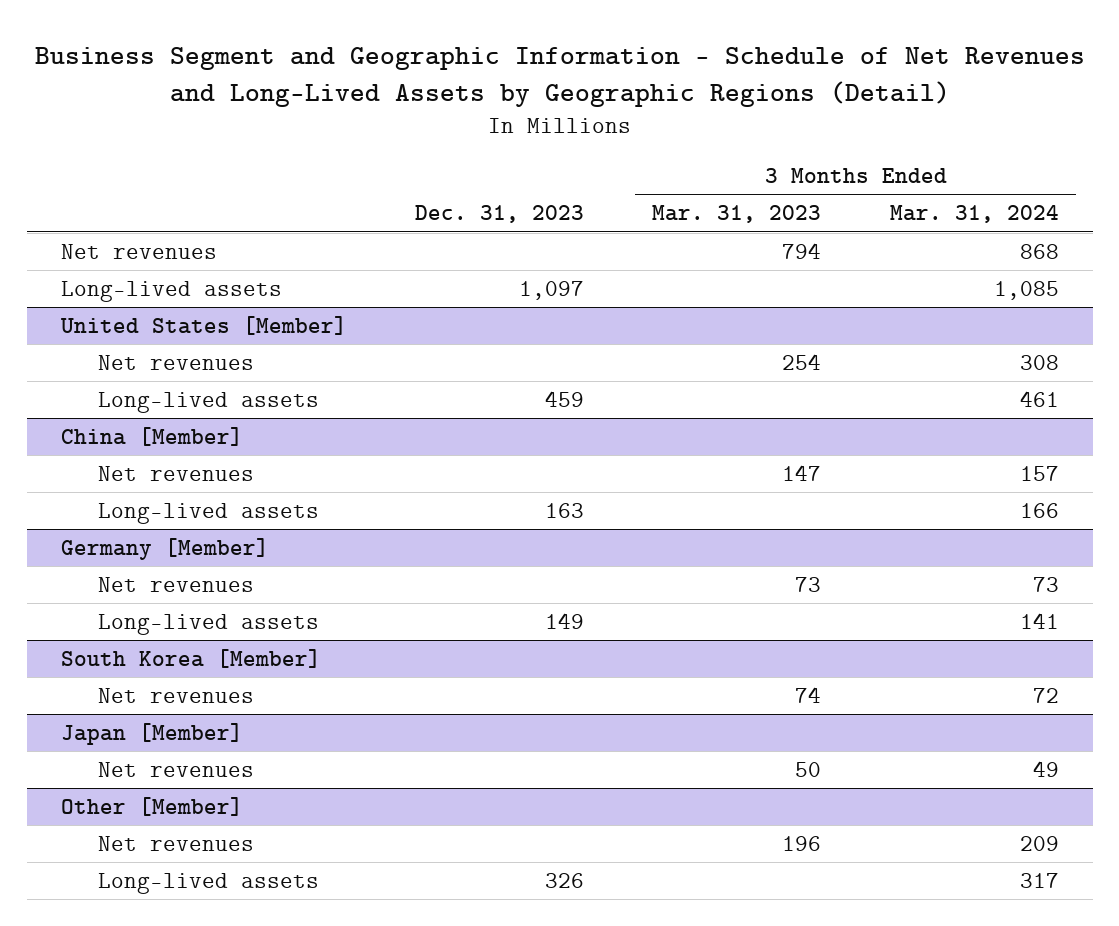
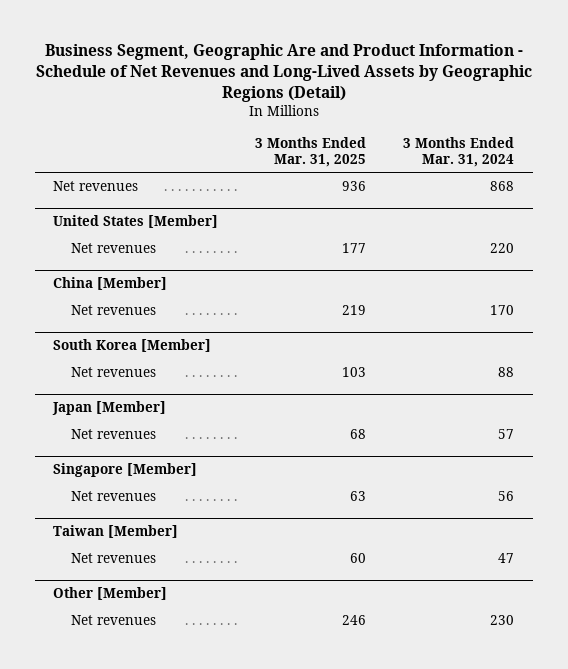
- Business Segment and Geographic Information - Schedule of Net Revenues and Long-Lived Assets by Geographic Regions (Detail)
+ Business Segment, Geographic Are and Product Information - Schedule of Net Revenues and Long-Lived Assets by Geographic Regions (Detail)
- | Dec. 31, 2023 | 3 Months Ended Mar. 31, 2023 | 3 Months Ended Mar. 31, 2024
+ | 3 Months Ended Mar. 31, 2025 | 3 Months Ended Mar. 31, 2024
- Long-lived assets | 1,097 | | 1,085
@ United States [Member]
- Net revenues | | 254 | 308
- Long-lived assets | 459 | | 461
+ Net revenues | 177 | 220
@ China [Member]
- Net revenues | | 147 | 157
- Long-lived assets | 163 | | 166
- Germany [Member]
- Net revenues | | 73 | 73
- Long-lived assets | 149 | | 141
@ China [Member]
+ Net revenues | 219 | 170
@ South Korea [Member]
- Net revenues | | 74 | 72
+ Net revenues | 103 | 88
@ Japan [Member]
- Net revenues | | 50 | 49
+ Net revenues | 68 | 57
+ Singapore [Member]
+ Net revenues | 63 | 56
+ Taiwan [Member]
+ Net revenues | 60 | 47
@ Other [Member]
- Net revenues | | 196 | 209
- Long-lived assets | 326 | | 317
+ Net revenues | 246 | 230

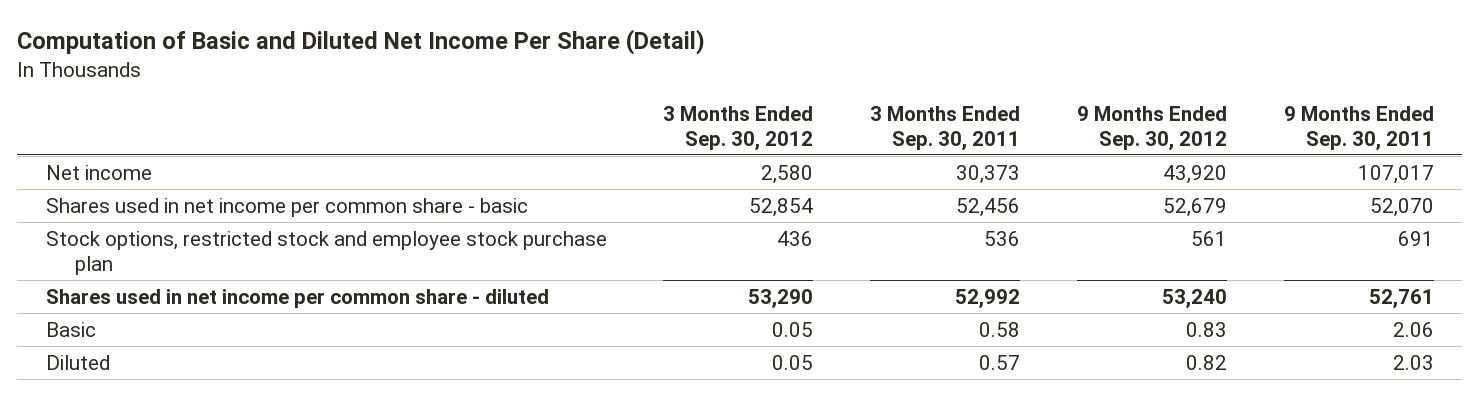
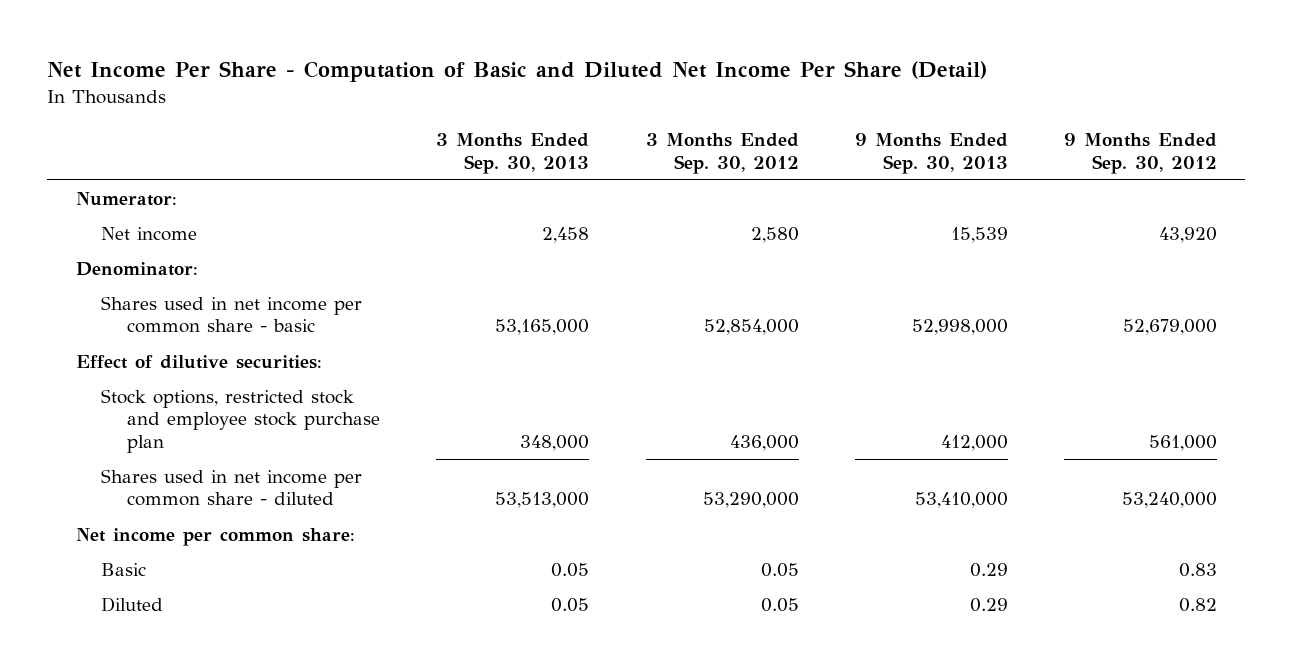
- Computation of Basic and Diluted Net Income Per Share (Detail)
+ Net Income Per Share - Computation of Basic and Diluted Net Income Per Share (Detail)
- | 3 Months Ended Sep. 30, 2012 | 3 Months Ended Sep. 30, 2011 | 9 Months Ended Sep. 30, 2012 | 9 Months Ended Sep. 30, 2011
+ | 3 Months Ended Sep. 30, 2013 | 3 Months Ended Sep. 30, 2012 | 9 Months Ended Sep. 30, 2013 | 9 Months Ended Sep. 30, 2012
+ Numerator:
- Shares used in net income per common share - basic | 52,854 | 52,456 | 52,679 | 52,070
- Stock options, restricted stock and employee stock purchase plan | 436 | 536 | 561 | 691
- Shares used in net income per common share - diluted | 53,290 | 52,992 | 53,240 | 52,761
+ Denominator:
+ Shares used in net income per common share - basic | 53,165,000 | 52,854,000 | 52,998,000 | 52,679,000
+ Effect of dilutive securities:
+ Stock options, restricted stock and employee stock purchase plan | 348,000 | 436,000 | 412,000 | 561,000
+ Shares used in net income per common share - diluted | 53,513,000 | 53,290,000 | 53,410,000 | 53,240,000
+ Net income per common share:

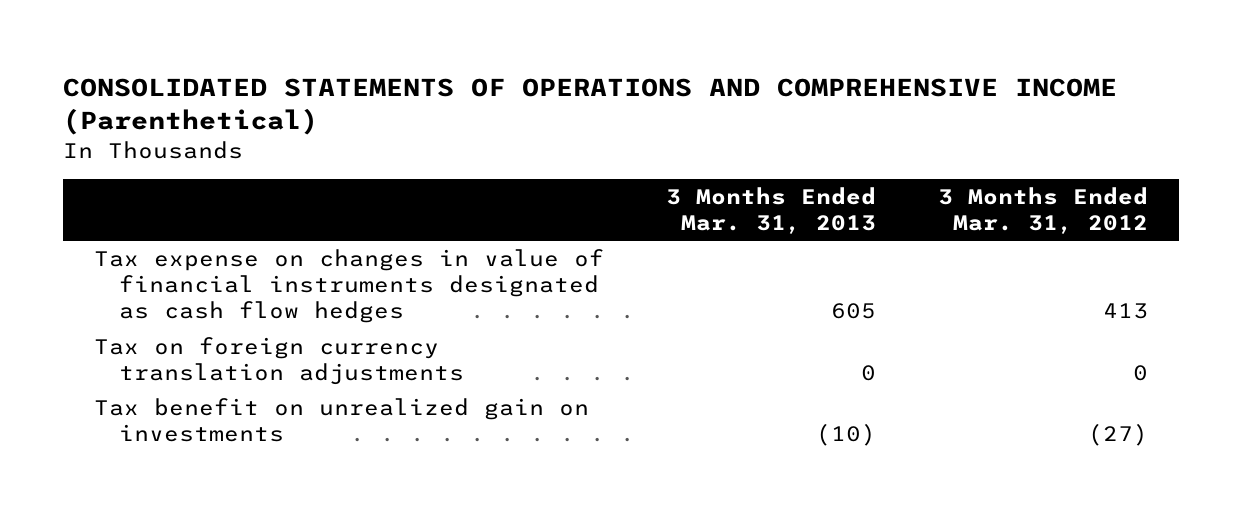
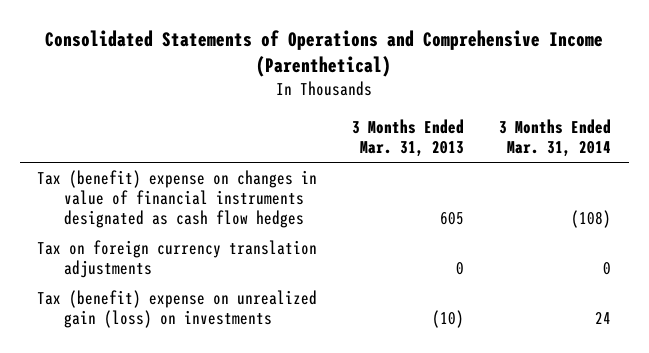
- CONSOLIDATED STATEMENTS OF OPERATIONS AND COMPREHENSIVE INCOME (Parenthetical)
+ Consolidated Statements of Operations and Comprehensive Income (Parenthetical)
- | 3 Months Ended Mar. 31, 2013 | 3 Months Ended Mar. 31, 2012
+ | 3 Months Ended Mar. 31, 2013 | 3 Months Ended Mar. 31, 2014
- Tax expense on changes in value of financial instruments designated as cash flow hedges | 605 | 413
+ Tax (benefit) expense on changes in value of financial instruments designated as cash flow hedges | 605 | (108)
- Tax benefit on unrealized gain on investments | (10) | (27)
+ Tax (benefit) expense on unrealized gain (loss) on investments | (10) | 24

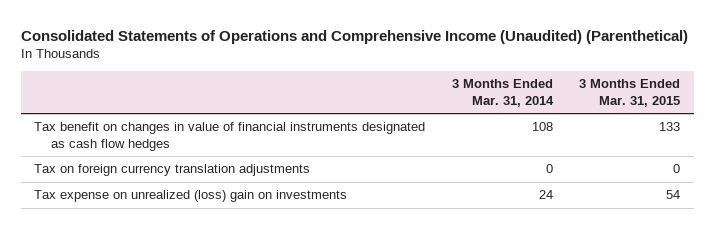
- Consolidated Statements of Operations and Comprehensive Income (Parenthetical)
+ Consolidated Statements of Operations and Comprehensive Income (Unaudited) (Parenthetical)
- | 3 Months Ended Mar. 31, 2013 | 3 Months Ended Mar. 31, 2014
+ | 3 Months Ended Mar. 31, 2014 | 3 Months Ended Mar. 31, 2015
- Tax (benefit) expense on changes in value of financial instruments designated as cash flow hedges | 605 | (108)
+ Tax benefit on changes in value of financial instruments designated as cash flow hedges | 108 | 133
- Tax (benefit) expense on unrealized gain (loss) on investments | (10) | 24
+ Tax expense on unrealized (loss) gain on investments | 24 | 54

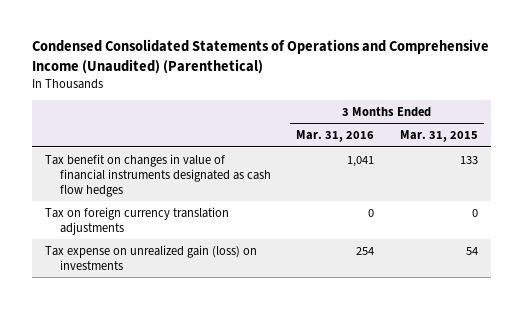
- Consolidated Statements of Operations and Comprehensive Income (Unaudited) (Parenthetical)
+ Condensed Consolidated Statements of Operations and Comprehensive Income (Unaudited) (Parenthetical)
- | 3 Months Ended Mar. 31, 2014 | 3 Months Ended Mar. 31, 2015
+ | 3 Months Ended Mar. 31, 2016 | 3 Months Ended Mar. 31, 2015
- Tax expense on unrealized (loss) gain on investments | 24 | 54
+ Tax expense on unrealized gain (loss) on investments | 254 | 54

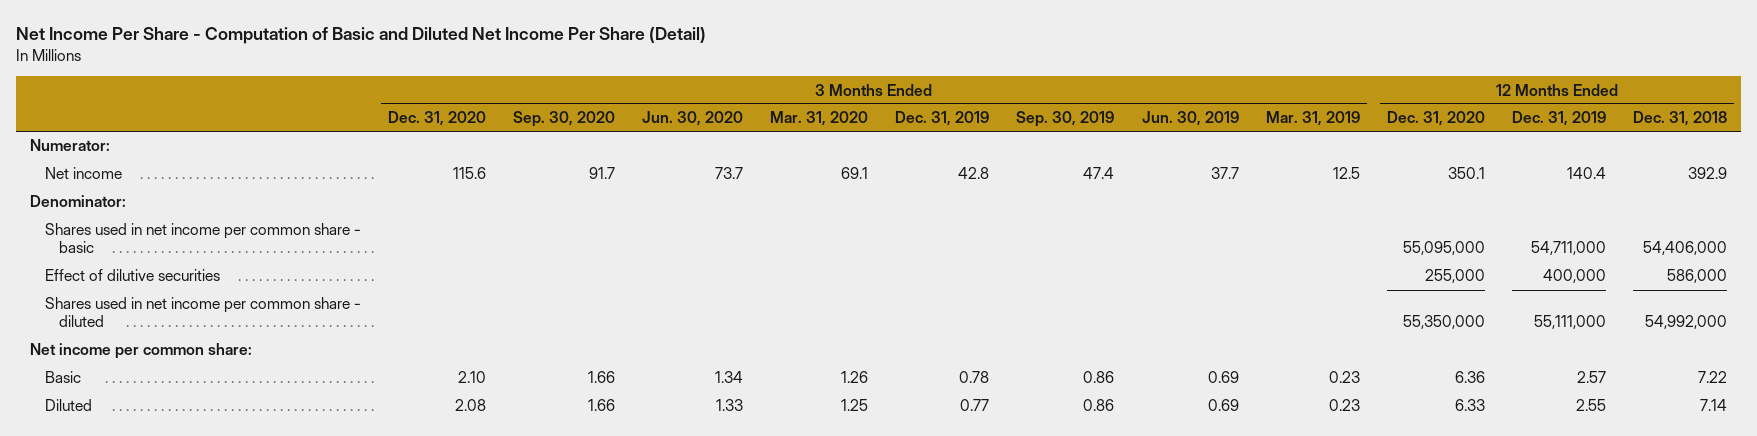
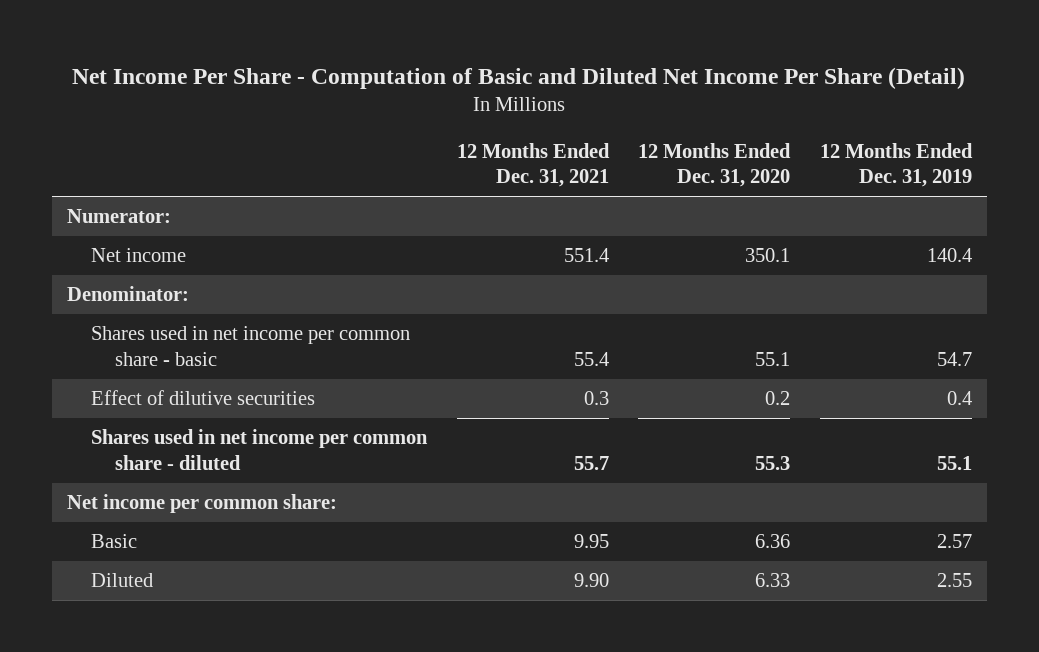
- | 3 Months Ended Dec. 31, 2020 | 3 Months Ended Sep. 30, 2020 | 3 Months Ended Jun. 30, 2020 | 3 Months Ended Mar. 31, 2020 | 3 Months Ended Dec. 31, 2019 | 3 Months Ended Sep. 30, 2019 | 3 Months Ended Jun. 30, 2019 | 3 Months Ended Mar. 31, 2019 | 12 Months Ended Dec. 31, 2020 | 12 Months Ended Dec. 31, 2019 | 12 Months Ended Dec. 31, 2018
+ | 12 Months Ended Dec. 31, 2021 | 12 Months Ended Dec. 31, 2020 | 12 Months Ended Dec. 31, 2019
- Shares used in net income per common share - basic | | | | | | | | | 55,095,000 | 54,711,000 | 54,406,000
- Effect of dilutive securities | | | | | | | | | 255,000 | 400,000 | 586,000
- Shares used in net income per common share - diluted | | | | | | | | | 55,350,000 | 55,111,000 | 54,992,000
+ Shares used in net income per common share - basic | 55.4 | 55.1 | 54.7
+ Effect of dilutive securities | 0.3 | 0.2 | 0.4
+ Shares used in net income per common share - diluted | 55.7 | 55.3 | 55.1

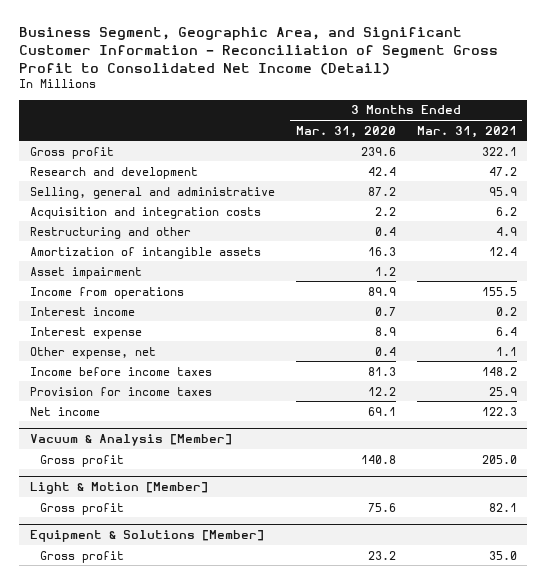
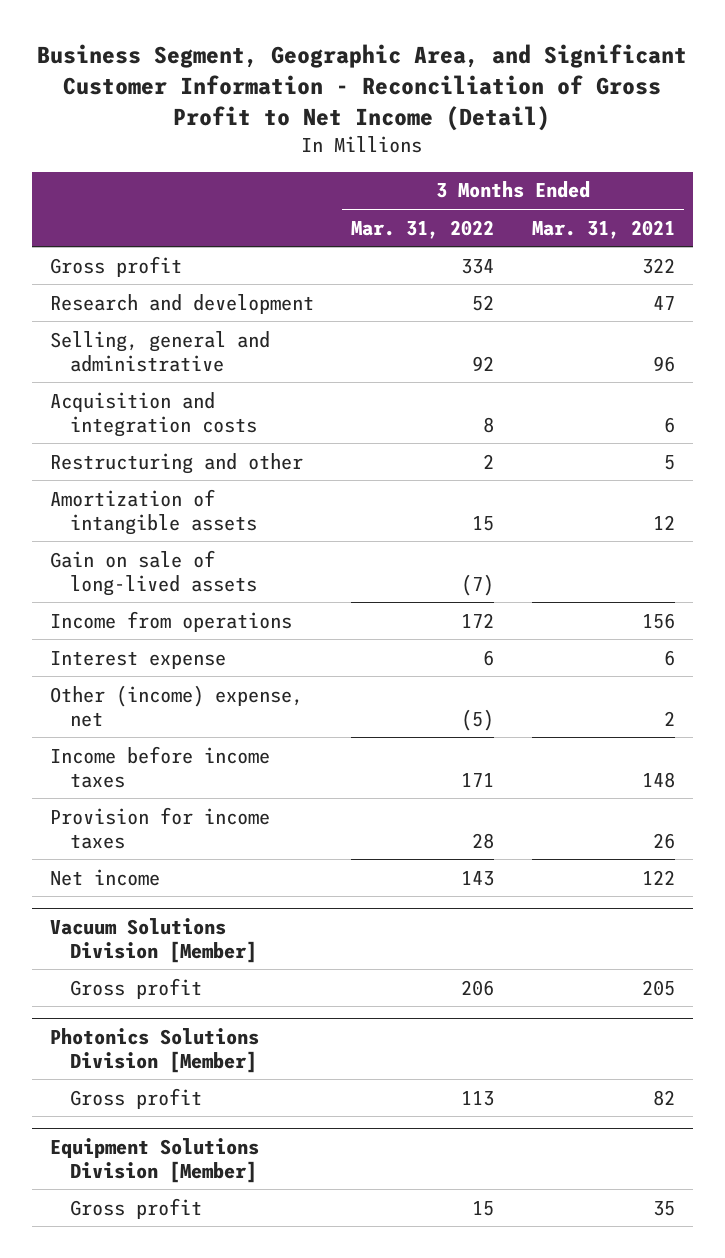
- Business Segment, Geographic Area, and Significant Customer Information - Reconciliation of Segment Gross Profit to Consolidated Net Income (Detail)
+ Business Segment, Geographic Area, and Significant Customer Information - Reconciliation of Gross Profit to Net Income (Detail)
- | 3 Months Ended Mar. 31, 2020 | 3 Months Ended Mar. 31, 2021
+ | 3 Months Ended Mar. 31, 2022 | 3 Months Ended Mar. 31, 2021
- Gross profit | 239.6 | 322.1
- Research and development | 42.4 | 47.2
- Selling, general and administrative | 87.2 | 95.9
- Acquisition and integration costs | 2.2 | 6.2
- Restructuring and other | 0.4 | 4.9
- Amortization of intangible assets | 16.3 | 12.4
- Asset impairment | 1.2 |
- Income from operations | 89.9 | 155.5
- Interest income | 0.7 | 0.2
- Interest expense | 8.9 | 6.4
- Other expense, net | 0.4 | 1.1
- Income before income taxes | 81.3 | 148.2
- Provision for income taxes | 12.2 | 25.9
- Net income | 69.1 | 122.3
- Vacuum & Analysis [Member]
- Gross profit | 140.8 | 205.0
- Light & Motion [Member]
- Gross profit | 75.6 | 82.1
- Equipment & Solutions [Member]
- Gross profit | 23.2 | 35.0
+ Gross profit | 334 | 322
+ Research and development | 52 | 47
+ Selling, general and administrative | 92 | 96
+ Acquisition and integration costs | 8 | 6
+ Restructuring and other | 2 | 5
+ Amortization of intangible assets | 15 | 12
+ Gain on sale of long-lived assets | (7) |
+ Income from operations | 172 | 156
+ Interest expense | 6 | 6
+ Other (income) expense, net | (5) | 2
+ Income before income taxes | 171 | 148
+ Provision for income taxes | 28 | 26
+ Net income | 143 | 122
+ Vacuum Solutions Division [Member]
+ Gross profit | 206 | 205
+ Photonics Solutions Division [Member]
+ Gross profit | 113 | 82
+ Equipment Solutions Division [Member]
+ Gross profit | 15 | 35

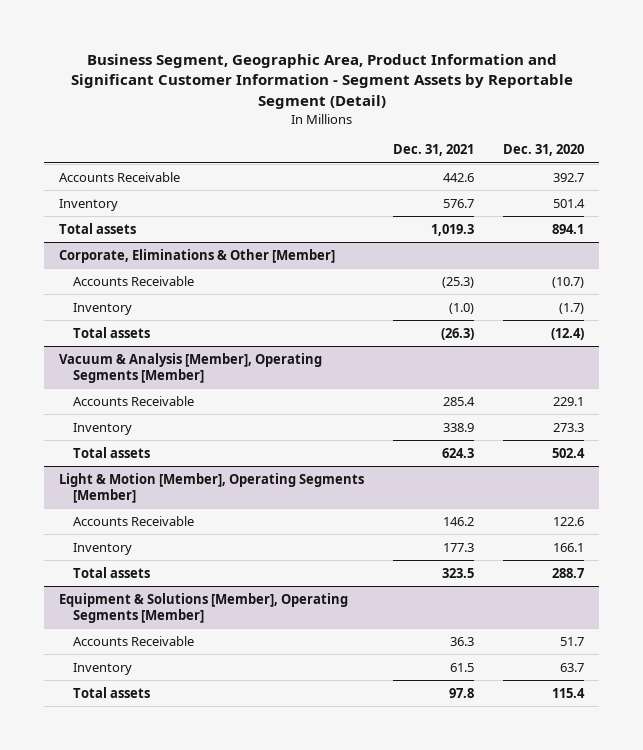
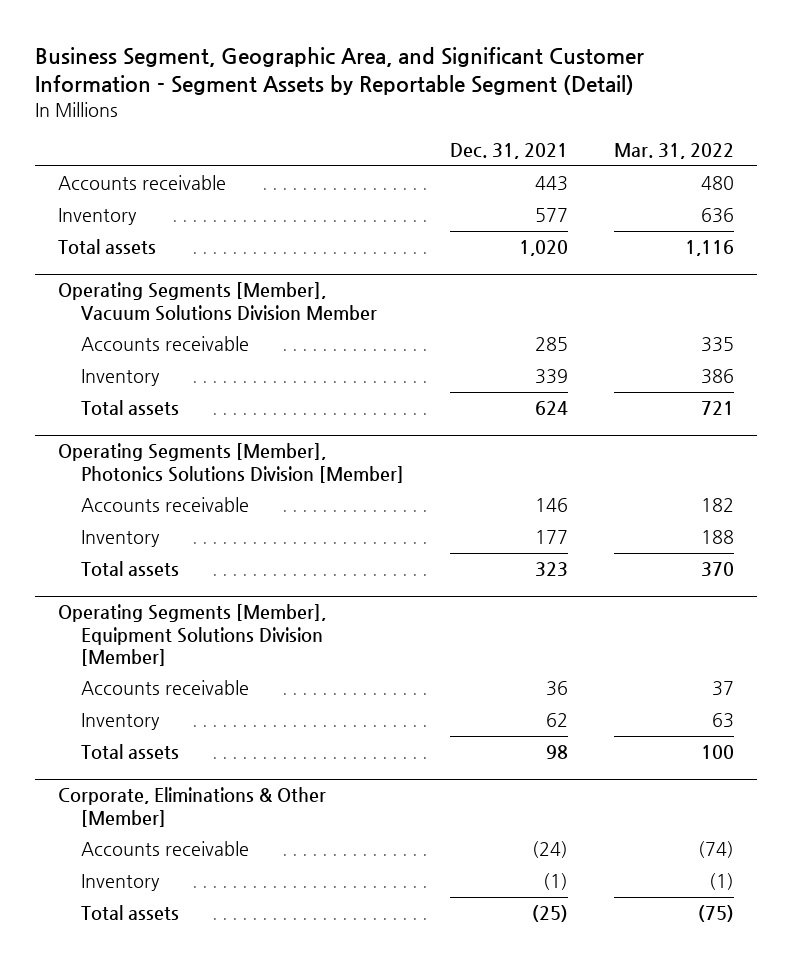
- Business Segment, Geographic Area, Product Information and Significant Customer Information - Segment Assets by Reportable Segment (Detail)
+ Business Segment, Geographic Area, and Significant Customer Information - Segment Assets by Reportable Segment (Detail)
- | Dec. 31, 2021 | Dec. 31, 2020
+ | Dec. 31, 2021 | Mar. 31, 2022
- Accounts Receivable | 442.6 | 392.7
- Inventory | 576.7 | 501.4
- Total assets | 1,019.3 | 894.1
+ Accounts receivable | 443 | 480
+ Inventory | 577 | 636
+ Total assets | 1,020 | 1,116
+ Operating Segments [Member], Vacuum Solutions Division Member
+ Accounts receivable | 285 | 335
+ Inventory | 339 | 386
+ Total assets | 624 | 721
+ Operating Segments [Member], Photonics Solutions Division [Member]
+ Accounts receivable | 146 | 182
+ Inventory | 177 | 188
+ Total assets | 323 | 370
+ Operating Segments [Member], Equipment Solutions Division [Member]
+ Accounts receivable | 36 | 37
+ Inventory | 62 | 63
+ Total assets | 98 | 100
@ Corporate, Eliminations & Other [Member]
- Accounts Receivable | (25.3) | (10.7)
- Inventory | (1.0) | (1.7)
- Total assets | (26.3) | (12.4)
- Vacuum & Analysis [Member], Operating Segments [Member]
- Accounts Receivable | 285.4 | 229.1
- Inventory | 338.9 | 273.3
- Total assets | 624.3 | 502.4
- Light & Motion [Member], Operating Segments [Member]
- Accounts Receivable | 146.2 | 122.6
- Inventory | 177.3 | 166.1
- Total assets | 323.5 | 288.7
- Equipment & Solutions [Member], Operating Segments [Member]
- Accounts Receivable | 36.3 | 51.7
- Inventory | 61.5 | 63.7
- Total assets | 97.8 | 115.4
@ Corporate, Eliminations & Other [Member]
+ Accounts receivable | (24) | (74)
+ Inventory | (1) | (1)
+ Total assets | (25) | (75)

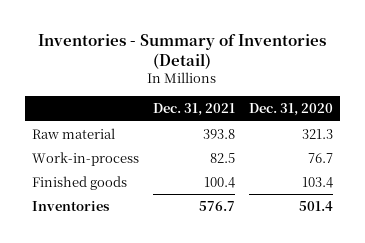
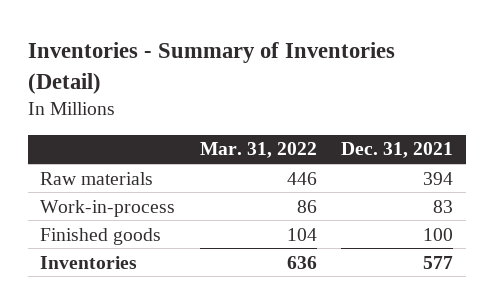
- | Dec. 31, 2021 | Dec. 31, 2020
+ | Mar. 31, 2022 | Dec. 31, 2021
- Raw material | 393.8 | 321.3
- Work-in-process | 82.5 | 76.7
- Finished goods | 100.4 | 103.4
- Inventories | 576.7 | 501.4
+ Raw materials | 446 | 394
+ Work-in-process | 86 | 83
+ Finished goods | 104 | 100
+ Inventories | 636 | 577

